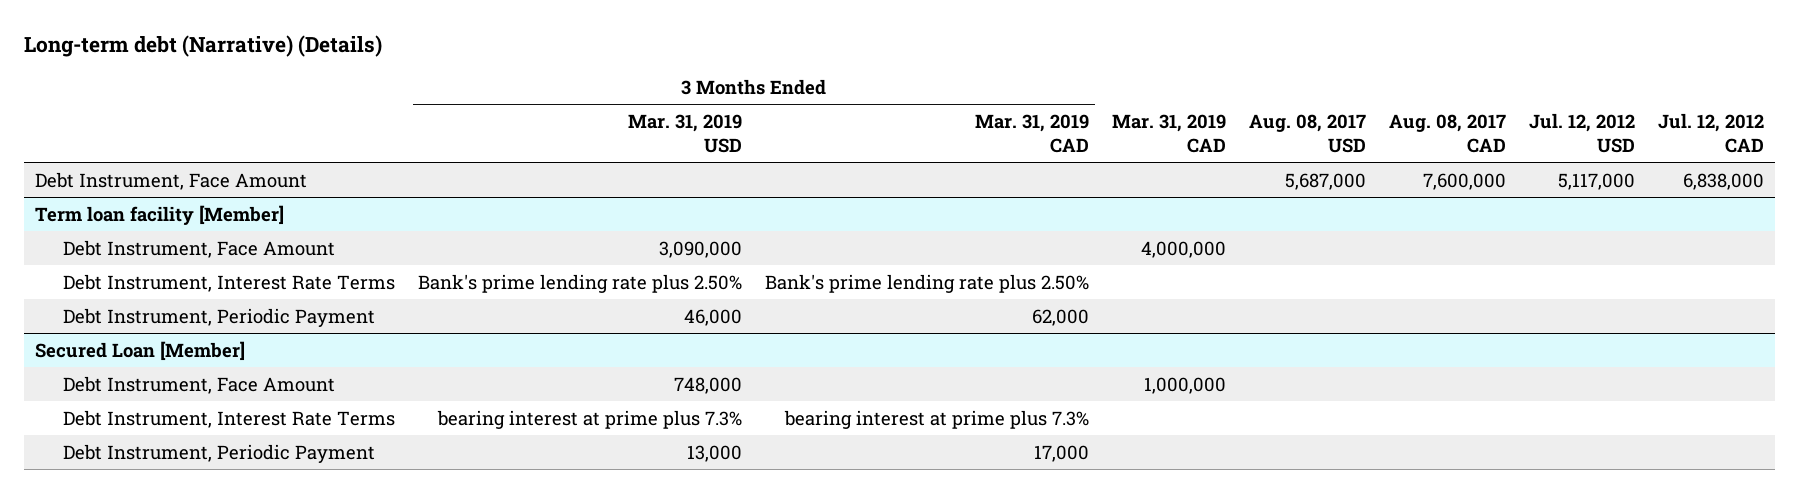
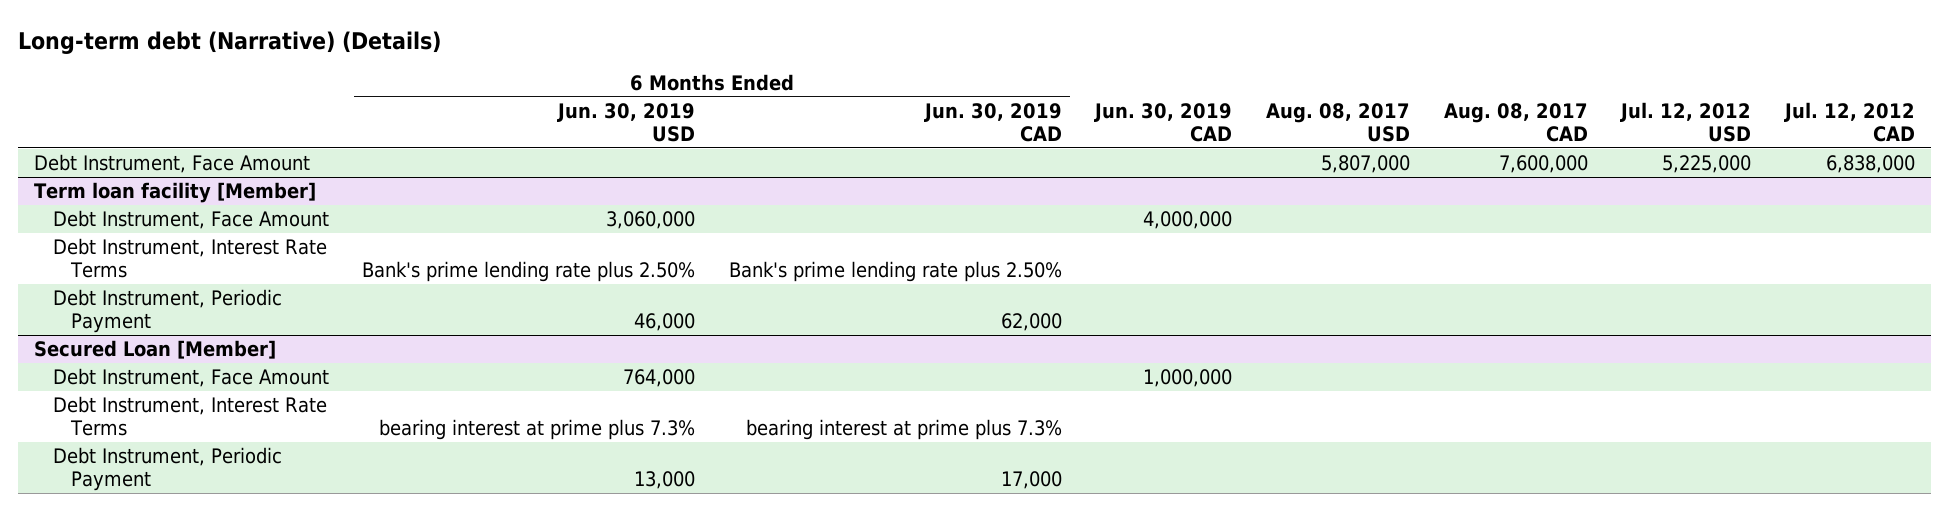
- | 3 Months Ended Mar. 31, 2019 USD | 3 Months Ended Mar. 31, 2019 CAD | Mar. 31, 2019 CAD | Aug. 08, 2017 USD | Aug. 08, 2017 CAD | Jul. 12, 2012 USD | Jul. 12, 2012 CAD
+ | 6 Months Ended Jun. 30, 2019 USD | 6 Months Ended Jun. 30, 2019 CAD | Jun. 30, 2019 CAD | Aug. 08, 2017 USD | Aug. 08, 2017 CAD | Jul. 12, 2012 USD | Jul. 12, 2012 CAD
- Debt Instrument, Face Amount | | | | 5,687,000 | 7,600,000 | 5,117,000 | 6,838,000
+ Debt Instrument, Face Amount | | | | 5,807,000 | 7,600,000 | 5,225,000 | 6,838,000

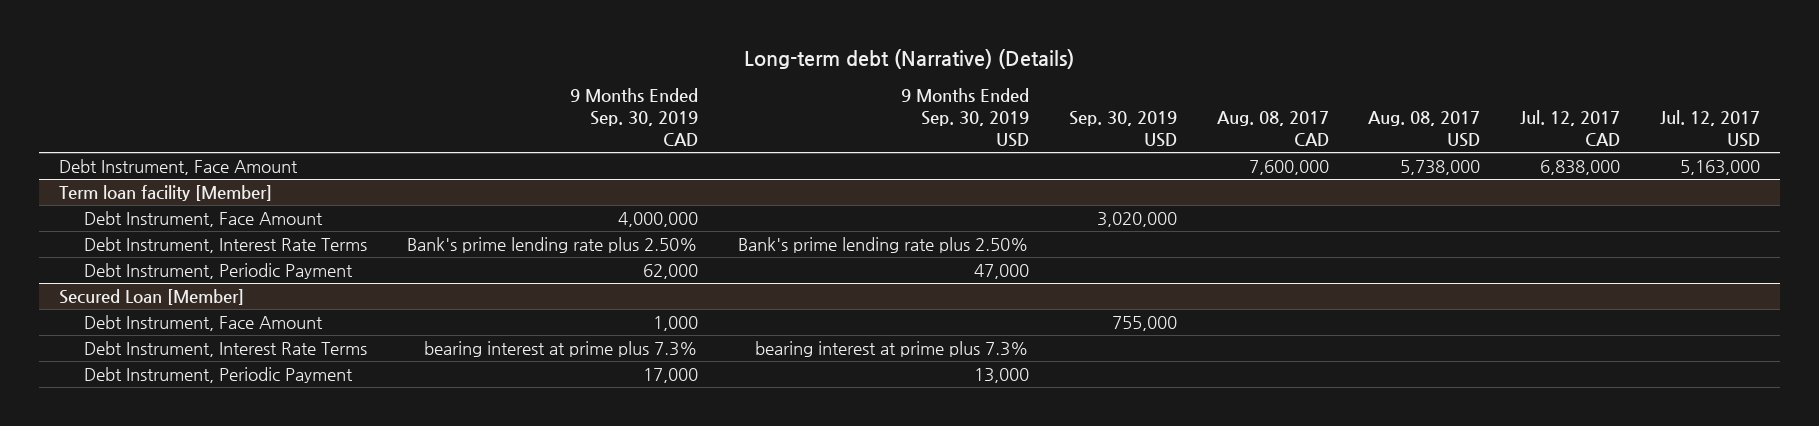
- | 6 Months Ended Jun. 30, 2019 USD | 6 Months Ended Jun. 30, 2019 CAD | Jun. 30, 2019 CAD | Aug. 08, 2017 USD | Aug. 08, 2017 CAD | Jul. 12, 2012 USD | Jul. 12, 2012 CAD
+ | 9 Months Ended Sep. 30, 2019 CAD | 9 Months Ended Sep. 30, 2019 USD | Sep. 30, 2019 USD | Aug. 08, 2017 CAD | Aug. 08, 2017 USD | Jul. 12, 2017 CAD | Jul. 12, 2017 USD
- Debt Instrument, Face Amount | | | | 5,807,000 | 7,600,000 | 5,225,000 | 6,838,000
+ Debt Instrument, Face Amount | | | | 7,600,000 | 5,738,000 | 6,838,000 | 5,163,000

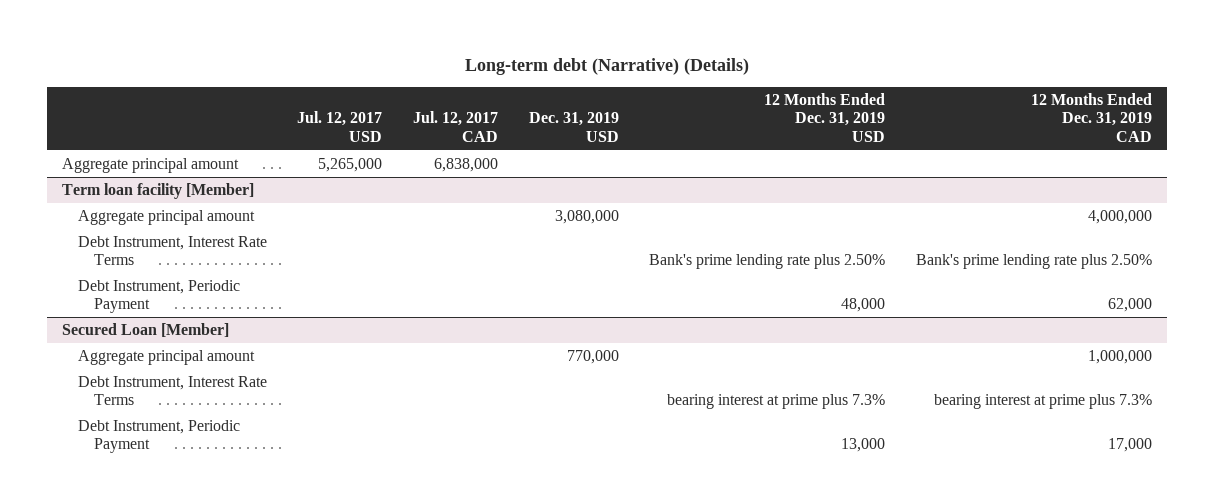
- | 9 Months Ended Sep. 30, 2019 CAD | 9 Months Ended Sep. 30, 2019 USD | Sep. 30, 2019 USD | Aug. 08, 2017 CAD | Aug. 08, 2017 USD | Jul. 12, 2017 CAD | Jul. 12, 2017 USD
+ | Jul. 12, 2017 USD | Jul. 12, 2017 CAD | Dec. 31, 2019 USD | 12 Months Ended Dec. 31, 2019 USD | 12 Months Ended Dec. 31, 2019 CAD
- Debt Instrument, Face Amount | | | | 7,600,000 | 5,738,000 | 6,838,000 | 5,163,000
+ Aggregate principal amount | 5,265,000 | 6,838,000 | | |
@ Term loan facility [Member]
- Debt Instrument, Face Amount | 4,000,000 | | 3,020,000 | | | |
+ Aggregate principal amount | | | 3,080,000 | | 4,000,000
@ Secured Loan [Member]
- Debt Instrument, Face Amount | 1,000 | | 755,000 | | | |
+ Aggregate principal amount | | | 770,000 | | 1,000,000

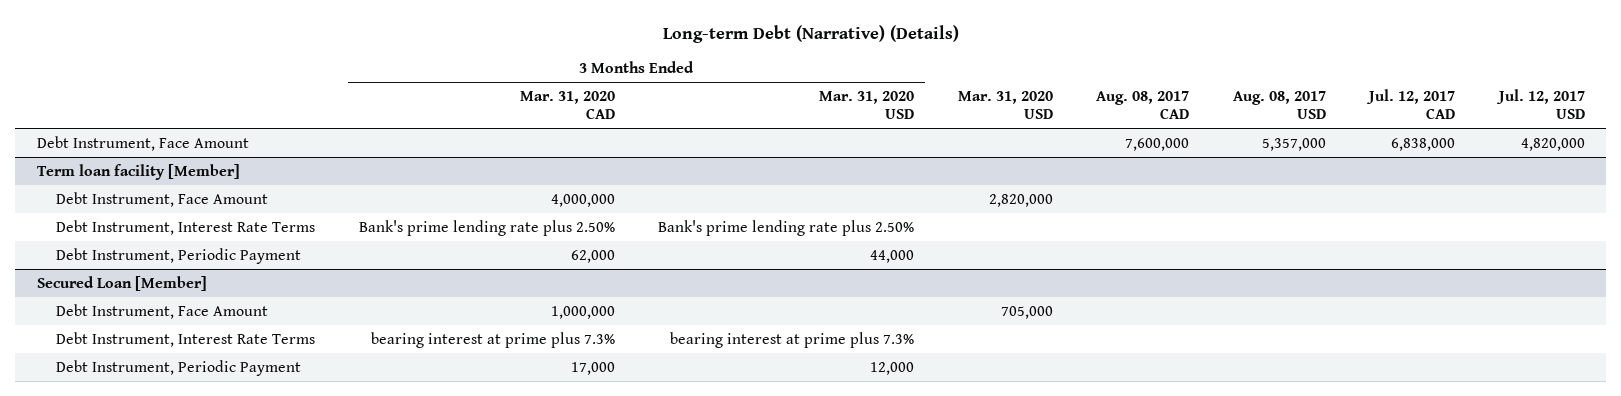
- Long-term debt (Narrative) (Details)
+ Long-term Debt (Narrative) (Details)
- | Jul. 12, 2017 USD | Jul. 12, 2017 CAD | Dec. 31, 2019 USD | 12 Months Ended Dec. 31, 2019 USD | 12 Months Ended Dec. 31, 2019 CAD
+ | 3 Months Ended Mar. 31, 2020 CAD | 3 Months Ended Mar. 31, 2020 USD | Mar. 31, 2020 USD | Aug. 08, 2017 CAD | Aug. 08, 2017 USD | Jul. 12, 2017 CAD | Jul. 12, 2017 USD
- Aggregate principal amount | 5,265,000 | 6,838,000 | | |
+ Debt Instrument, Face Amount | | | | 7,600,000 | 5,357,000 | 6,838,000 | 4,820,000
@ Term loan facility [Member]
- Aggregate principal amount | | | 3,080,000 | | 4,000,000
+ Debt Instrument, Face Amount | 4,000,000 | | 2,820,000 | | | |
@ Secured Loan [Member]
- Aggregate principal amount | | | 770,000 | | 1,000,000
+ Debt Instrument, Face Amount | 1,000,000 | | 705,000 | | | |

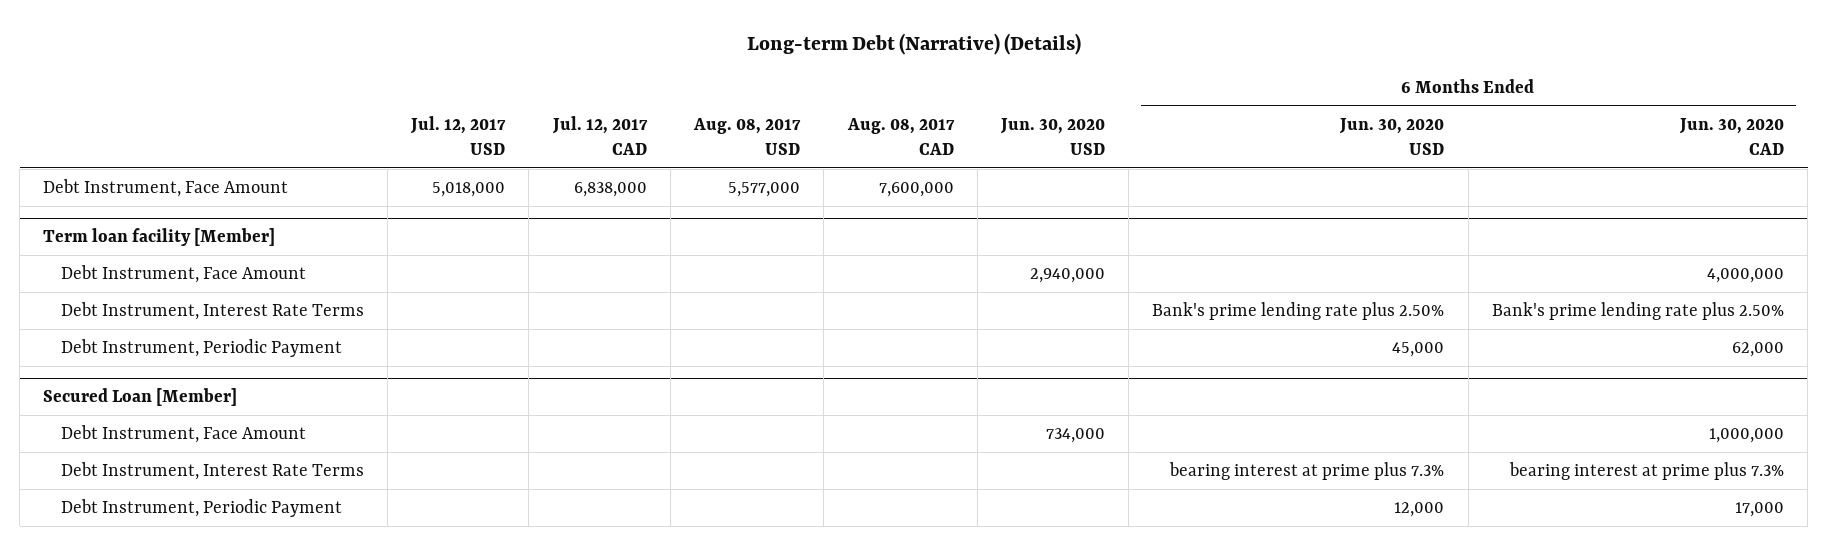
- | 3 Months Ended Mar. 31, 2020 CAD | 3 Months Ended Mar. 31, 2020 USD | Mar. 31, 2020 USD | Aug. 08, 2017 CAD | Aug. 08, 2017 USD | Jul. 12, 2017 CAD | Jul. 12, 2017 USD
+ | Jul. 12, 2017 USD | Jul. 12, 2017 CAD | Aug. 08, 2017 USD | Aug. 08, 2017 CAD | Jun. 30, 2020 USD | 6 Months Ended Jun. 30, 2020 USD | 6 Months Ended Jun. 30, 2020 CAD
- Debt Instrument, Face Amount | | | | 7,600,000 | 5,357,000 | 6,838,000 | 4,820,000
+ Debt Instrument, Face Amount | 5,018,000 | 6,838,000 | 5,577,000 | 7,600,000 | | |

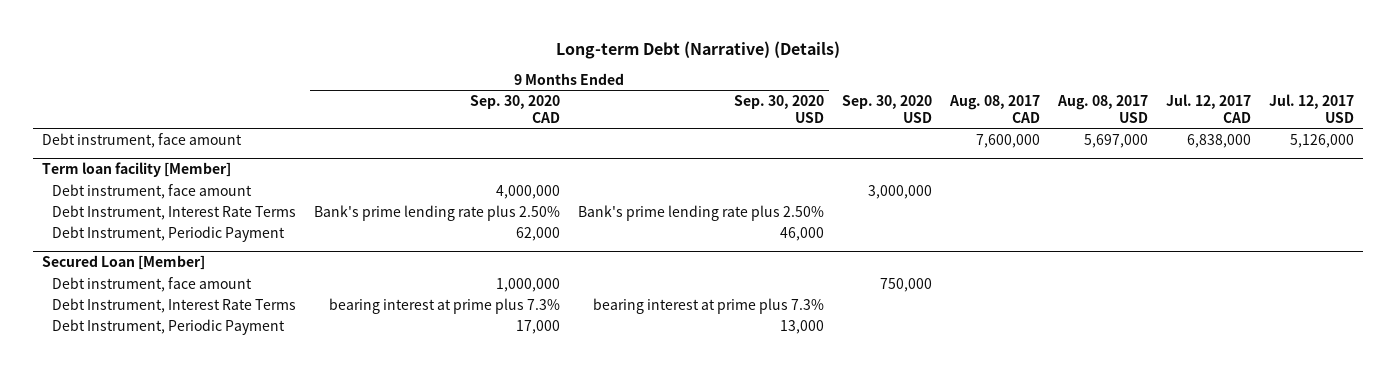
- | Jul. 12, 2017 USD | Jul. 12, 2017 CAD | Aug. 08, 2017 USD | Aug. 08, 2017 CAD | Jun. 30, 2020 USD | 6 Months Ended Jun. 30, 2020 USD | 6 Months Ended Jun. 30, 2020 CAD
+ | 9 Months Ended Sep. 30, 2020 CAD | 9 Months Ended Sep. 30, 2020 USD | Sep. 30, 2020 USD | Aug. 08, 2017 CAD | Aug. 08, 2017 USD | Jul. 12, 2017 CAD | Jul. 12, 2017 USD
- Debt Instrument, Face Amount | 5,018,000 | 6,838,000 | 5,577,000 | 7,600,000 | | |
+ Debt instrument, face amount | | | | 7,600,000 | 5,697,000 | 6,838,000 | 5,126,000
@ Term loan facility [Member]
- Debt Instrument, Face Amount | | | | | 2,940,000 | | 4,000,000
+ Debt instrument, face amount | 4,000,000 | | 3,000,000 | | | |
@ Secured Loan [Member]
- Debt Instrument, Face Amount | | | | | 734,000 | | 1,000,000
+ Debt instrument, face amount | 1,000,000 | | 750,000 | | | |

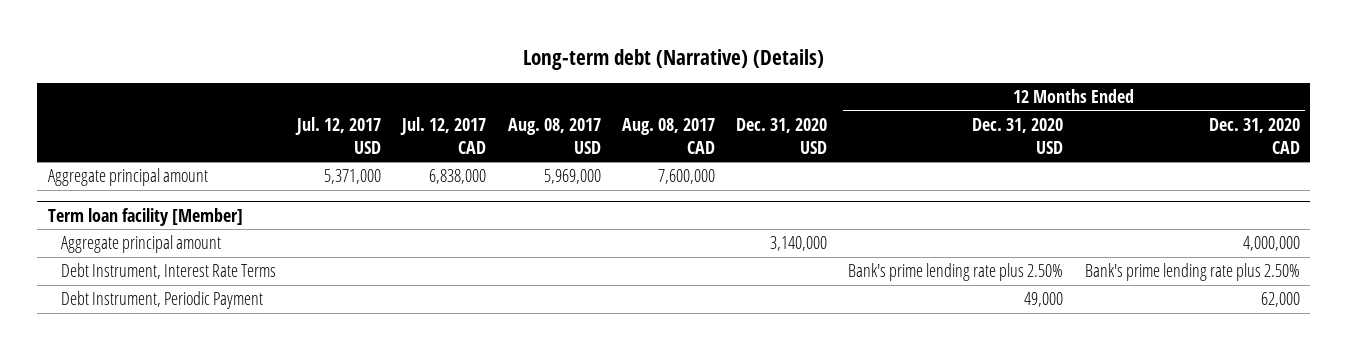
- Long-term Debt (Narrative) (Details)
+ Long-term debt (Narrative) (Details)
- | 9 Months Ended Sep. 30, 2020 CAD | 9 Months Ended Sep. 30, 2020 USD | Sep. 30, 2020 USD | Aug. 08, 2017 CAD | Aug. 08, 2017 USD | Jul. 12, 2017 CAD | Jul. 12, 2017 USD
+ | Jul. 12, 2017 USD | Jul. 12, 2017 CAD | Aug. 08, 2017 USD | Aug. 08, 2017 CAD | Dec. 31, 2020 USD | 12 Months Ended Dec. 31, 2020 USD | 12 Months Ended Dec. 31, 2020 CAD
- Debt instrument, face amount | | | | 7,600,000 | 5,697,000 | 6,838,000 | 5,126,000
+ Aggregate principal amount | 5,371,000 | 6,838,000 | 5,969,000 | 7,600,000 | | |
@ Term loan facility [Member]
- Debt instrument, face amount | 4,000,000 | | 3,000,000 | | | |
+ Aggregate principal amount | | | | | 3,140,000 | | 4,000,000
- Secured Loan [Member]
- Debt instrument, face amount | 1,000,000 | | 750,000 | | | |
- Debt Instrument, Interest Rate Terms | bearing interest at prime plus 7.3% | bearing interest at prime plus 7.3% | | | | |
- Debt Instrument, Periodic Payment | 17,000 | 13,000 | | | | |

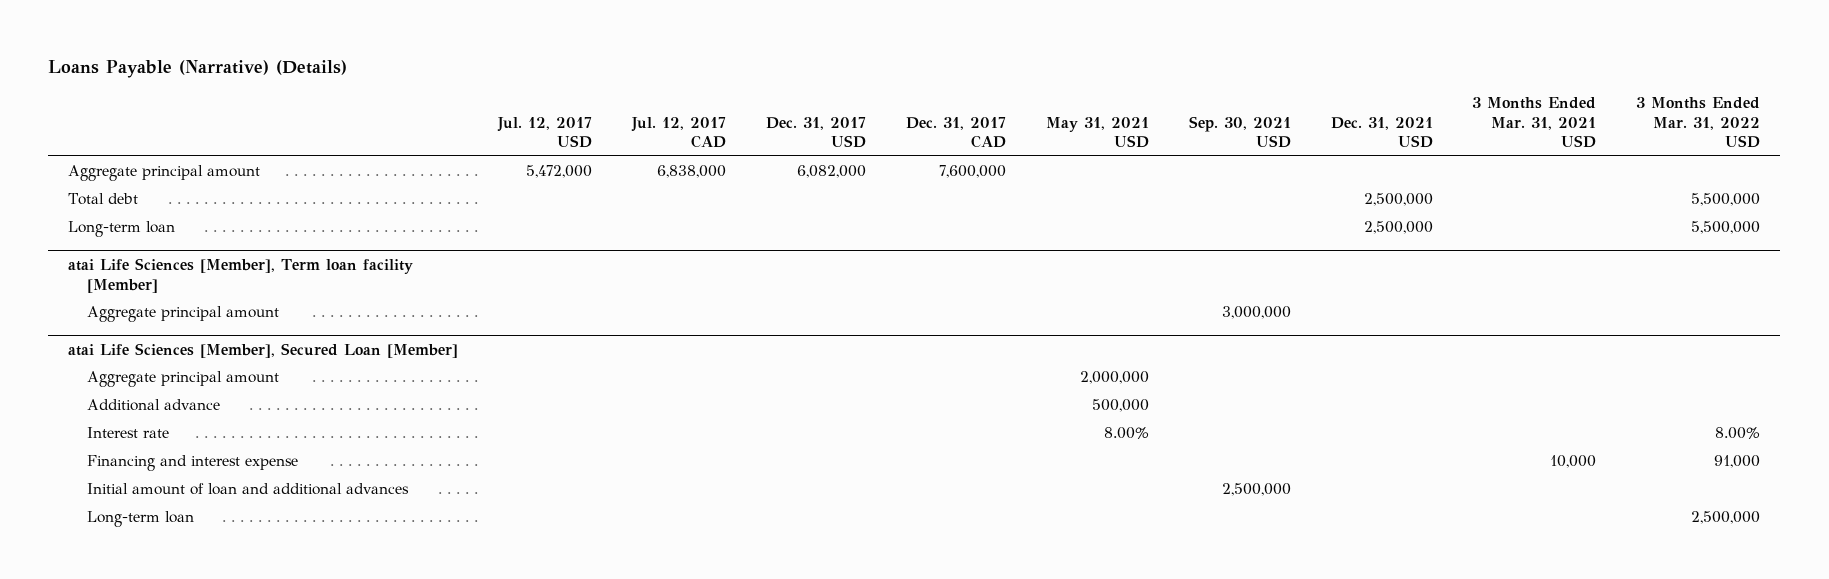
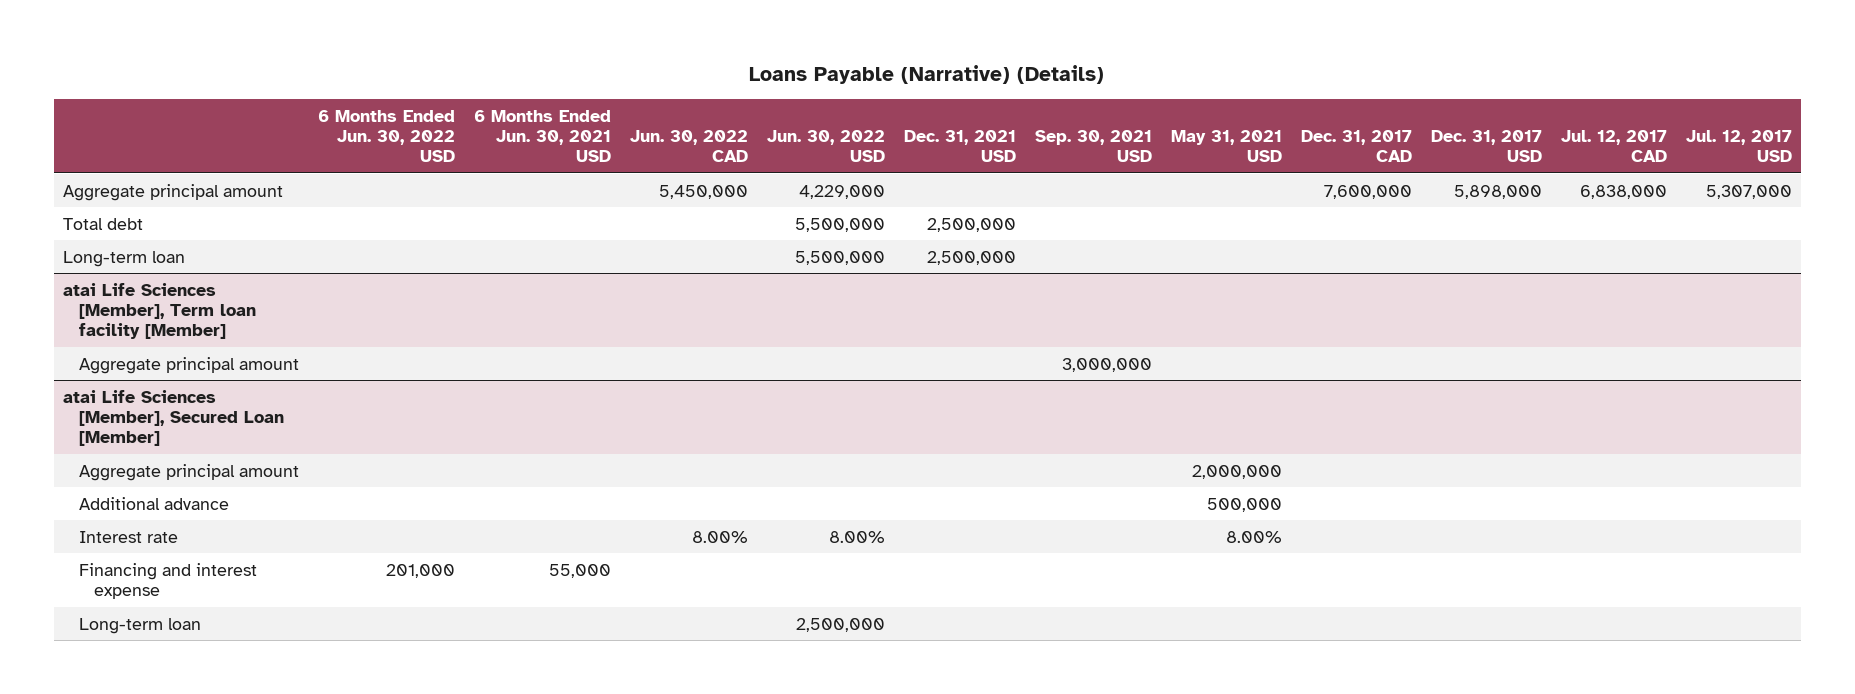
- | Jul. 12, 2017 USD | Jul. 12, 2017 CAD | Dec. 31, 2017 USD | Dec. 31, 2017 CAD | May 31, 2021 USD | Sep. 30, 2021 USD | Dec. 31, 2021 USD | 3 Months Ended Mar. 31, 2021 USD | 3 Months Ended Mar. 31, 2022 USD
+ | 6 Months Ended Jun. 30, 2022 USD | 6 Months Ended Jun. 30, 2021 USD | Jun. 30, 2022 CAD | Jun. 30, 2022 USD | Dec. 31, 2021 USD | Sep. 30, 2021 USD | May 31, 2021 USD | Dec. 31, 2017 CAD | Dec. 31, 2017 USD | Jul. 12, 2017 CAD | Jul. 12, 2017 USD
- Aggregate principal amount | 5,472,000 | 6,838,000 | 6,082,000 | 7,600,000 | | | | |
+ Aggregate principal amount | | | 5,450,000 | 4,229,000 | | | | 7,600,000 | 5,898,000 | 6,838,000 | 5,307,000
@ atai Life Sciences [Member], Secured Loan [Member]
- Initial amount of loan and additional advances | | | | | | 2,500,000 | | |

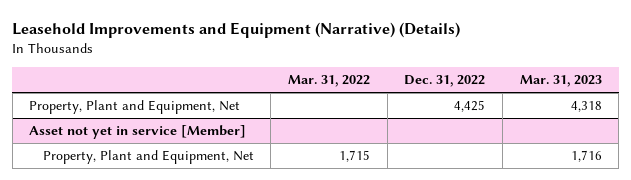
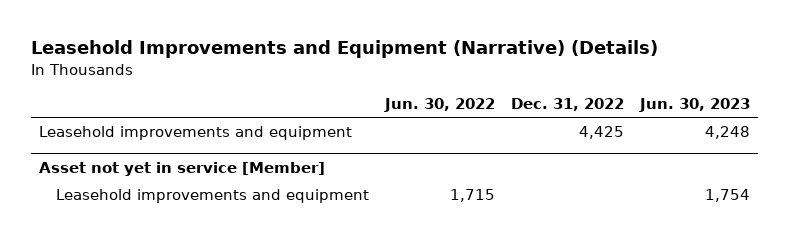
- | Mar. 31, 2022 | Dec. 31, 2022 | Mar. 31, 2023
+ | Jun. 30, 2022 | Dec. 31, 2022 | Jun. 30, 2023
- Property, Plant and Equipment, Net | | 4,425 | 4,318
+ Leasehold improvements and equipment | | 4,425 | 4,248
@ Asset not yet in service [Member]
- Property, Plant and Equipment, Net | 1,715 | | 1,716
+ Leasehold improvements and equipment | 1,715 | | 1,754

